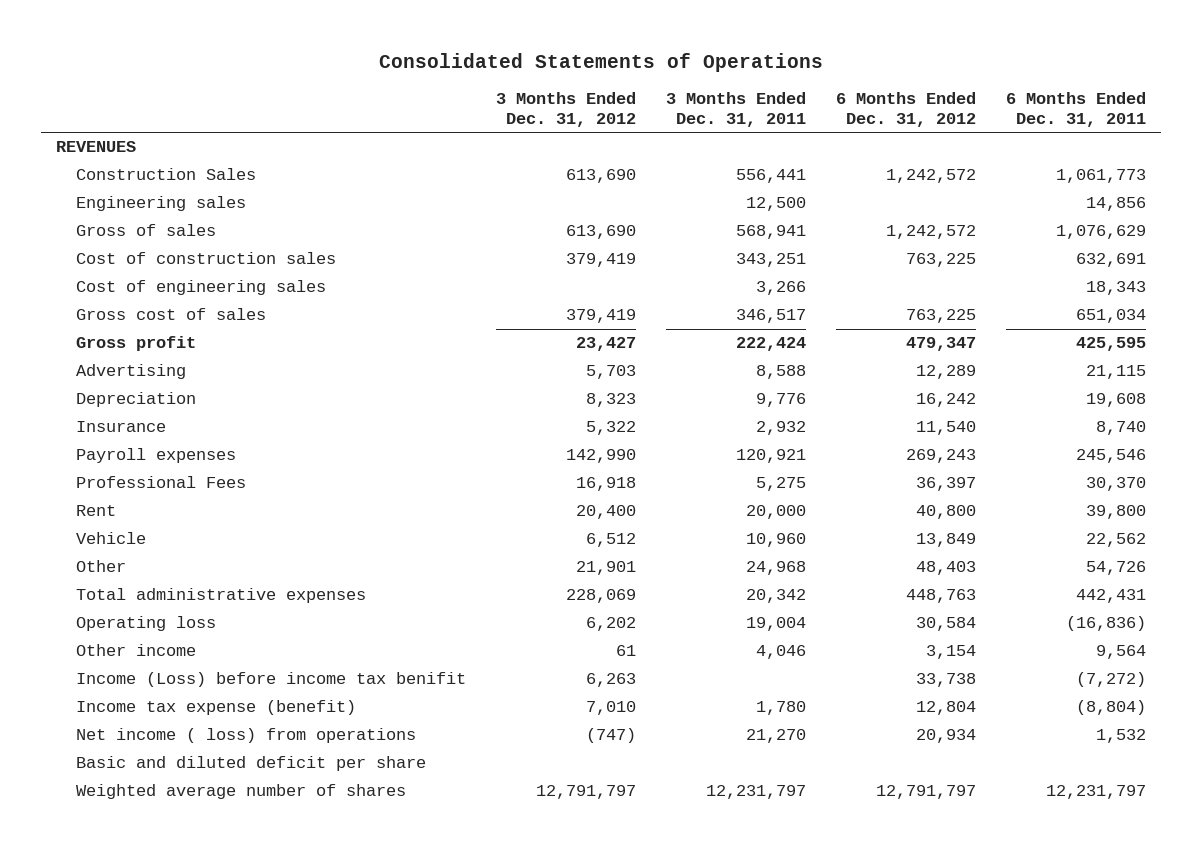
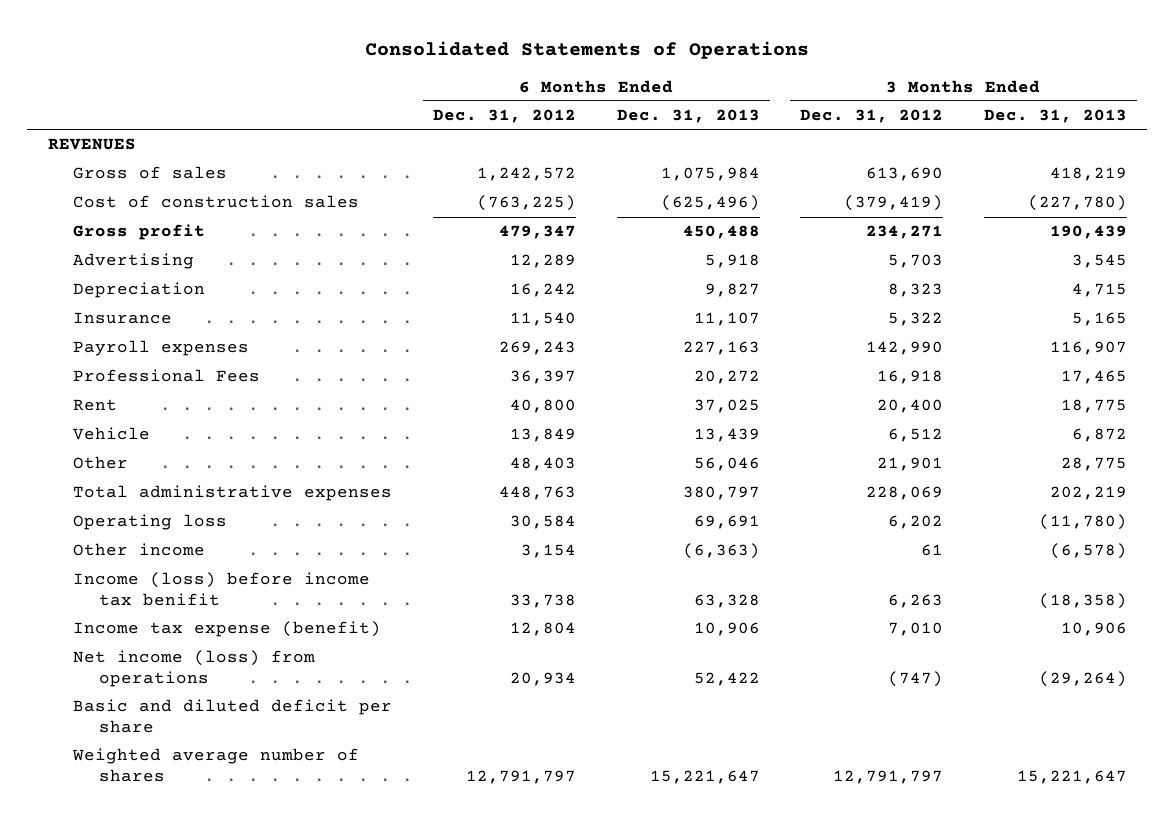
- | 3 Months Ended Dec. 31, 2012 | 3 Months Ended Dec. 31, 2011 | 6 Months Ended Dec. 31, 2012 | 6 Months Ended Dec. 31, 2011
+ | 6 Months Ended Dec. 31, 2012 | 6 Months Ended Dec. 31, 2013 | 3 Months Ended Dec. 31, 2012 | 3 Months Ended Dec. 31, 2013
- Construction Sales | 613,690 | 556,441 | 1,242,572 | 1,061,773
- Engineering sales | | 12,500 | | 14,856
- Cost of construction sales | 379,419 | 343,251 | 763,225 | 632,691
- Cost of engineering sales | | 3,266 | | 18,343
- Gross cost of sales | 379,419 | 346,517 | 763,225 | 651,034
- Gross profit | 23,427 | 222,424 | 479,347 | 425,595
+ Cost of construction sales | (763,225) | (625,496) | (379,419) | (227,780)
+ Gross profit | 479,347 | 450,488 | 234,271 | 190,439
- Income (Loss) before income tax benifit | 6,263 | | 33,738 | (7,272)
+ Income (loss) before income tax benifit | 33,738 | 63,328 | 6,263 | (18,358)
- Net income ( loss) from operations | (747) | 21,270 | 20,934 | 1,532
+ Net income (loss) from operations | 20,934 | 52,422 | (747) | (29,264)

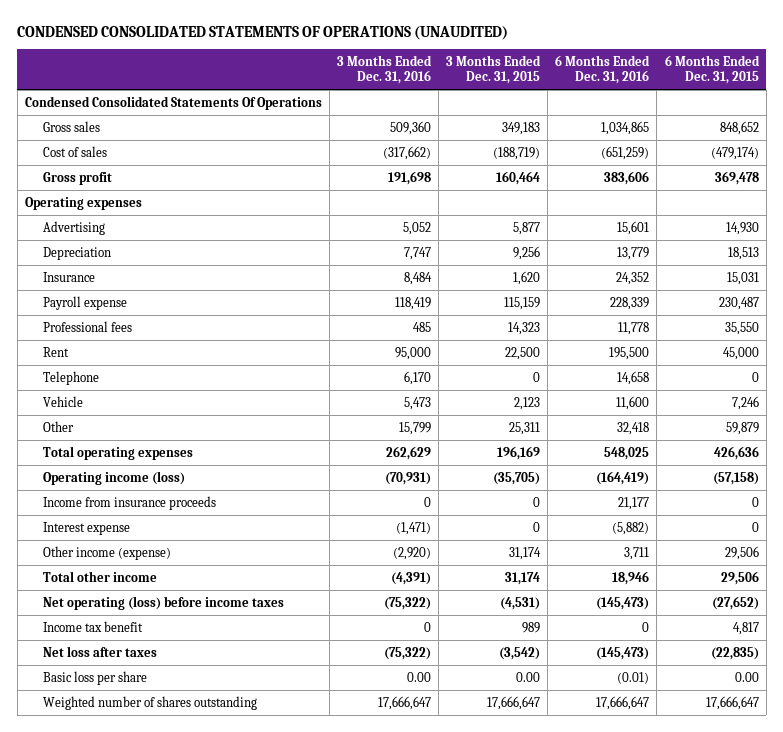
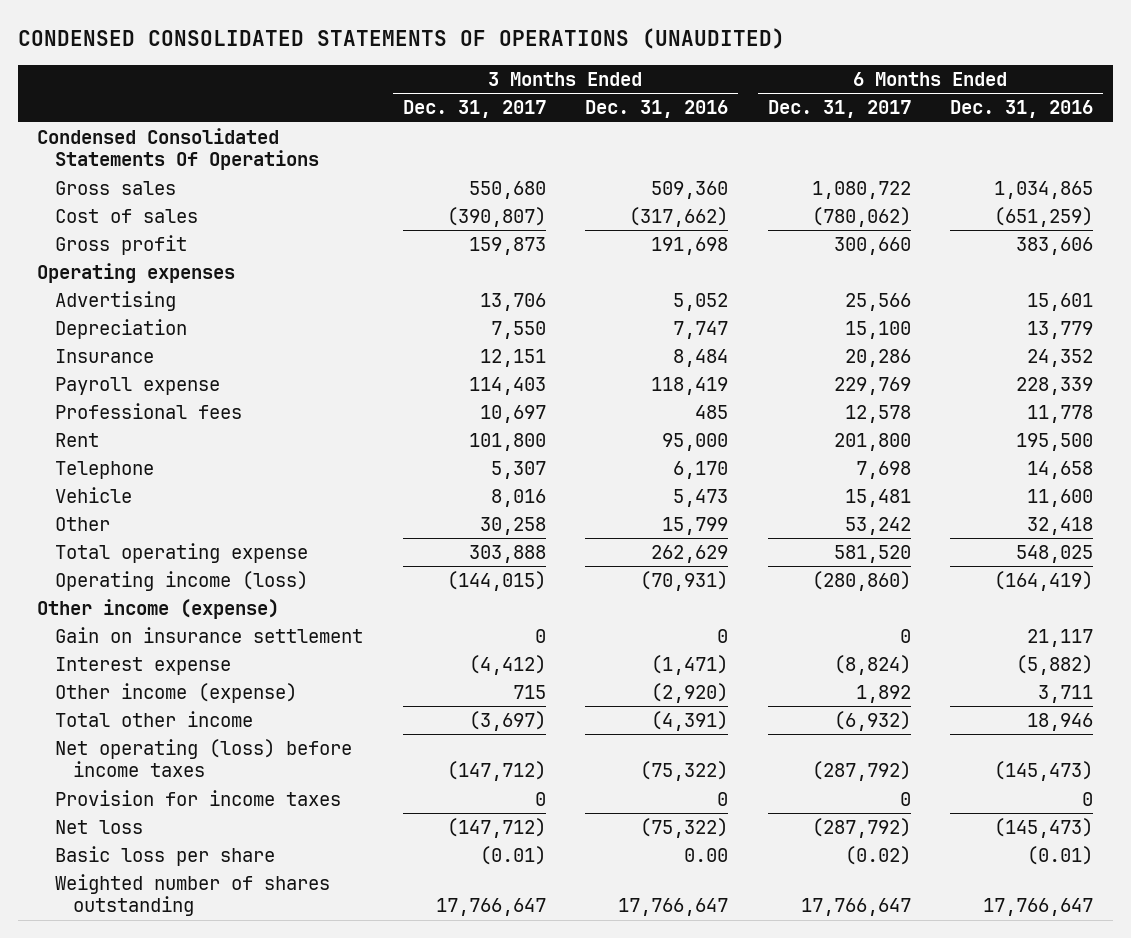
- | 3 Months Ended Dec. 31, 2016 | 3 Months Ended Dec. 31, 2015 | 6 Months Ended Dec. 31, 2016 | 6 Months Ended Dec. 31, 2015
+ | 3 Months Ended Dec. 31, 2017 | 3 Months Ended Dec. 31, 2016 | 6 Months Ended Dec. 31, 2017 | 6 Months Ended Dec. 31, 2016
- Total operating expenses | 262,629 | 196,169 | 548,025 | 426,636
+ Total operating expense | 303,888 | 262,629 | 581,520 | 548,025
- Income from insurance proceeds | 0 | 0 | 21,177 | 0
+ Other income (expense)
+ Gain on insurance settlement | 0 | 0 | 0 | 21,117
- Income tax benefit | 0 | 989 | 0 | 4,817
- Net loss after taxes | (75,322) | (3,542) | (145,473) | (22,835)
+ Provision for income taxes | 0 | 0 | 0 | 0
+ Net loss | (147,712) | (75,322) | (287,792) | (145,473)
- Weighted number of shares outstanding | 17,666,647 | 17,666,647 | 17,666,647 | 17,666,647
+ Weighted number of shares outstanding | 17,766,647 | 17,766,647 | 17,766,647 | 17,766,647

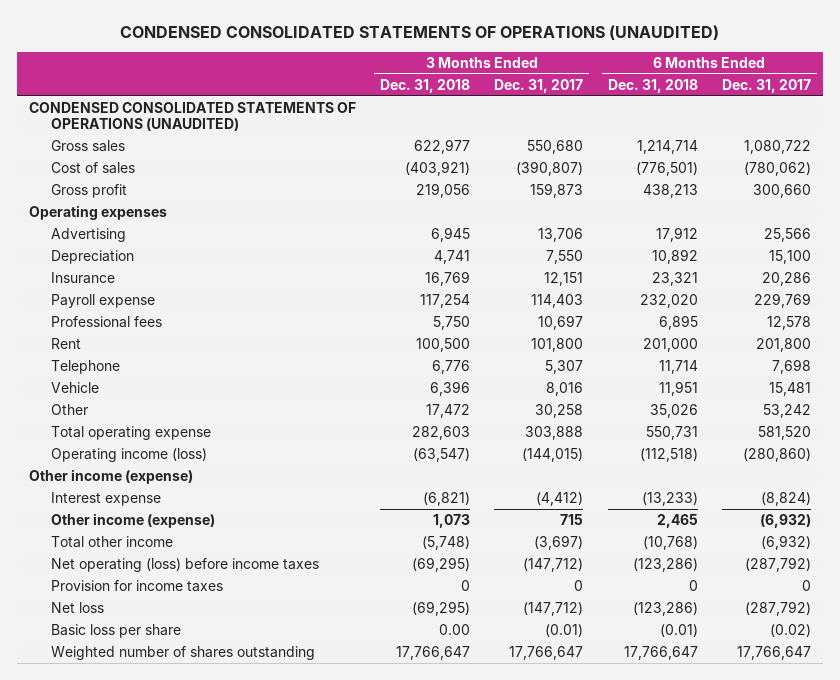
- | 3 Months Ended Dec. 31, 2017 | 3 Months Ended Dec. 31, 2016 | 6 Months Ended Dec. 31, 2017 | 6 Months Ended Dec. 31, 2016
+ | 3 Months Ended Dec. 31, 2018 | 3 Months Ended Dec. 31, 2017 | 6 Months Ended Dec. 31, 2018 | 6 Months Ended Dec. 31, 2017
- Condensed Consolidated Statements Of Operations
+ CONDENSED CONSOLIDATED STATEMENTS OF OPERATIONS (UNAUDITED)
- Gain on insurance settlement | 0 | 0 | 0 | 21,117
- Other income (expense) | 715 | (2,920) | 1,892 | 3,711
+ Other income (expense) | 1,073 | 715 | 2,465 | (6,932)

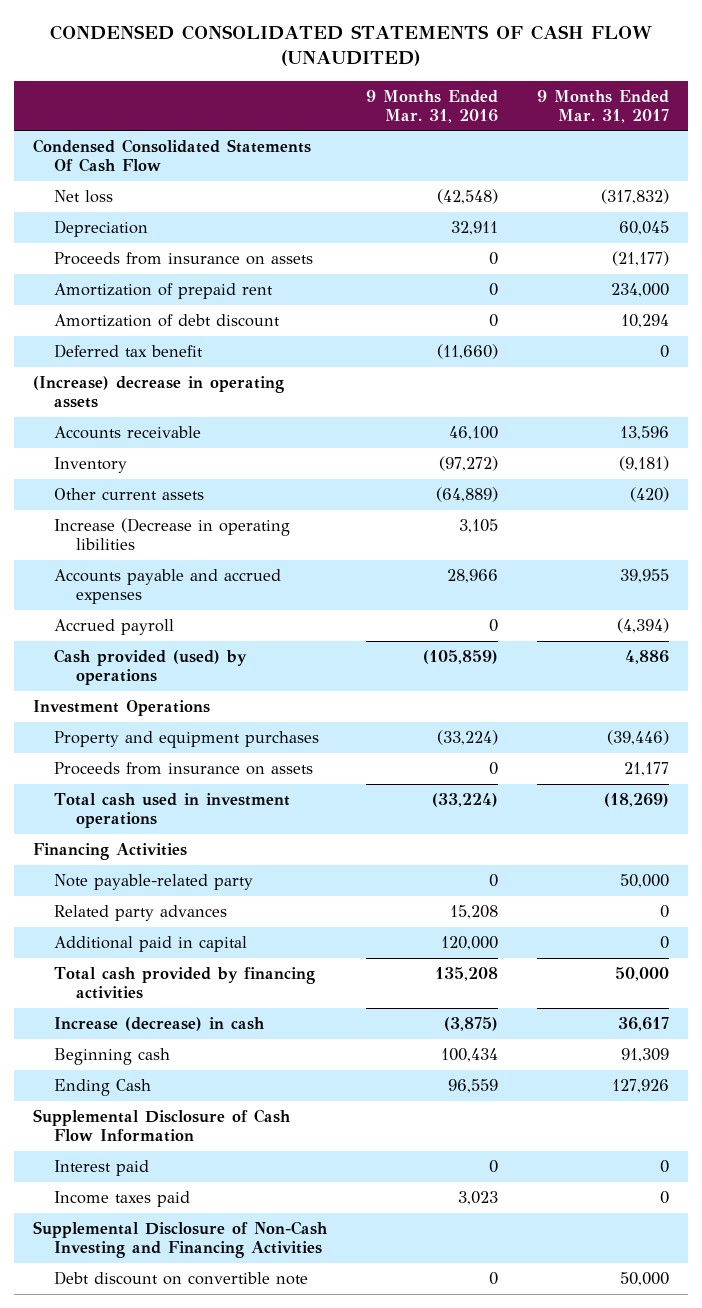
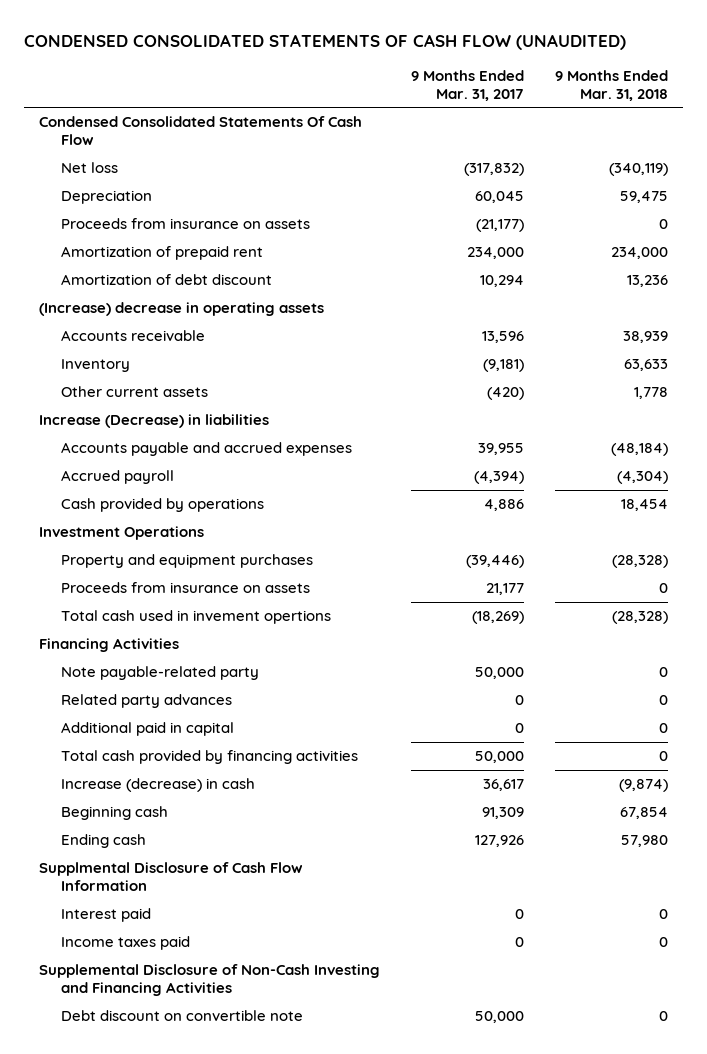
- | 9 Months Ended Mar. 31, 2016 | 9 Months Ended Mar. 31, 2017
+ | 9 Months Ended Mar. 31, 2017 | 9 Months Ended Mar. 31, 2018
- Deferred tax benefit | (11,660) | 0
- Increase (Decrease in operating libilities | 3,105 |
+ Increase (Decrease) in liabilities
- Cash provided (used) by operations | (105,859) | 4,886
+ Cash provided by operations | 4,886 | 18,454
- Total cash used in investment operations | (33,224) | (18,269)
+ Total cash used in invement opertions | (18,269) | (28,328)
- Ending Cash | 96,559 | 127,926
- Supplemental Disclosure of Cash Flow Information
+ Ending cash | 127,926 | 57,980
+ Supplmental Disclosure of Cash Flow Information

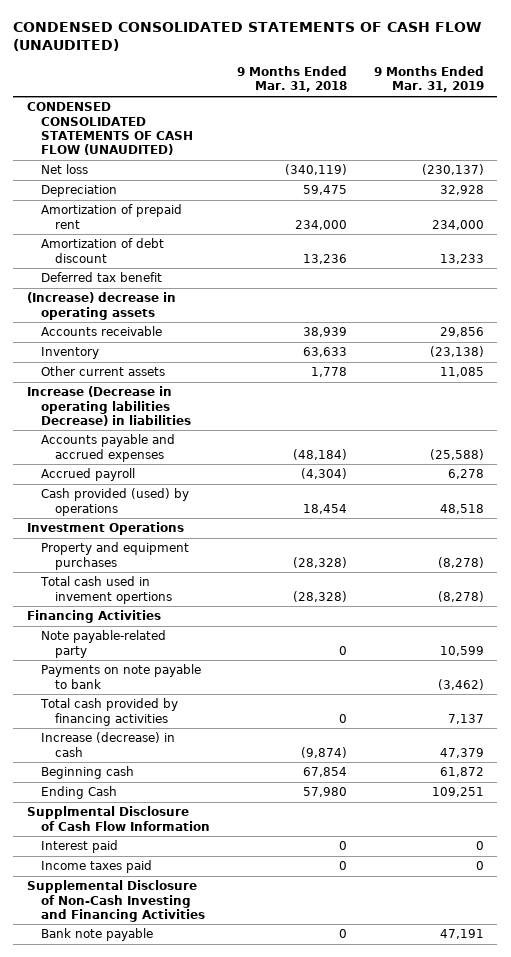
- | 9 Months Ended Mar. 31, 2017 | 9 Months Ended Mar. 31, 2018
+ | 9 Months Ended Mar. 31, 2018 | 9 Months Ended Mar. 31, 2019
- Condensed Consolidated Statements Of Cash Flow
+ CONDENSED CONSOLIDATED STATEMENTS OF CASH FLOW (UNAUDITED)
- Proceeds from insurance on assets | (21,177) | 0
+ Deferred tax benefit
- Increase (Decrease) in liabilities
+ Increase (Decrease in operating labilities Decrease) in liabilities
- Cash provided by operations | 4,886 | 18,454
+ Cash provided (used) by operations | 18,454 | 48,518
- Proceeds from insurance on assets | 21,177 | 0
- Related party advances | 0 | 0
- Additional paid in capital | 0 | 0
+ Payments on note payable to bank | | (3,462)
- Ending cash | 127,926 | 57,980
+ Ending Cash | 57,980 | 109,251
- Debt discount on convertible note | 50,000 | 0
+ Bank note payable | 0 | 47,191

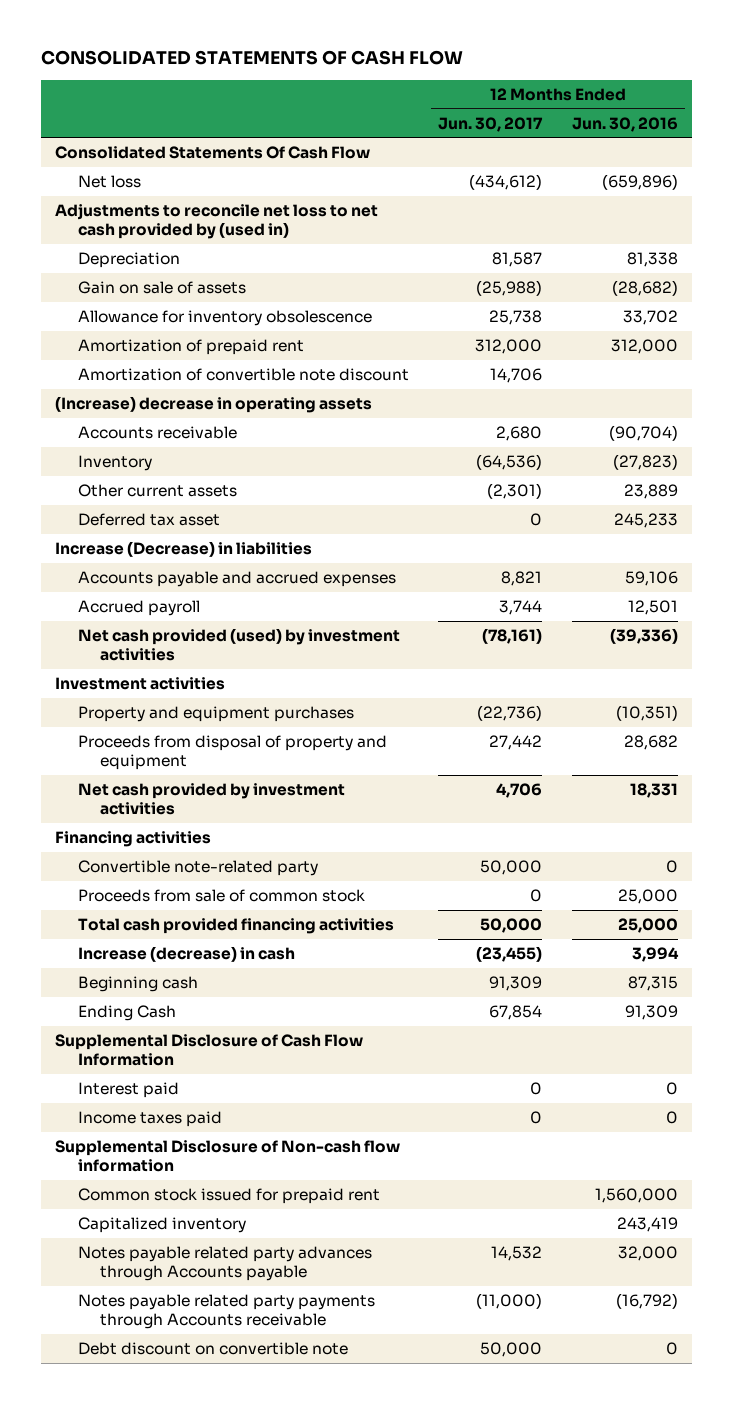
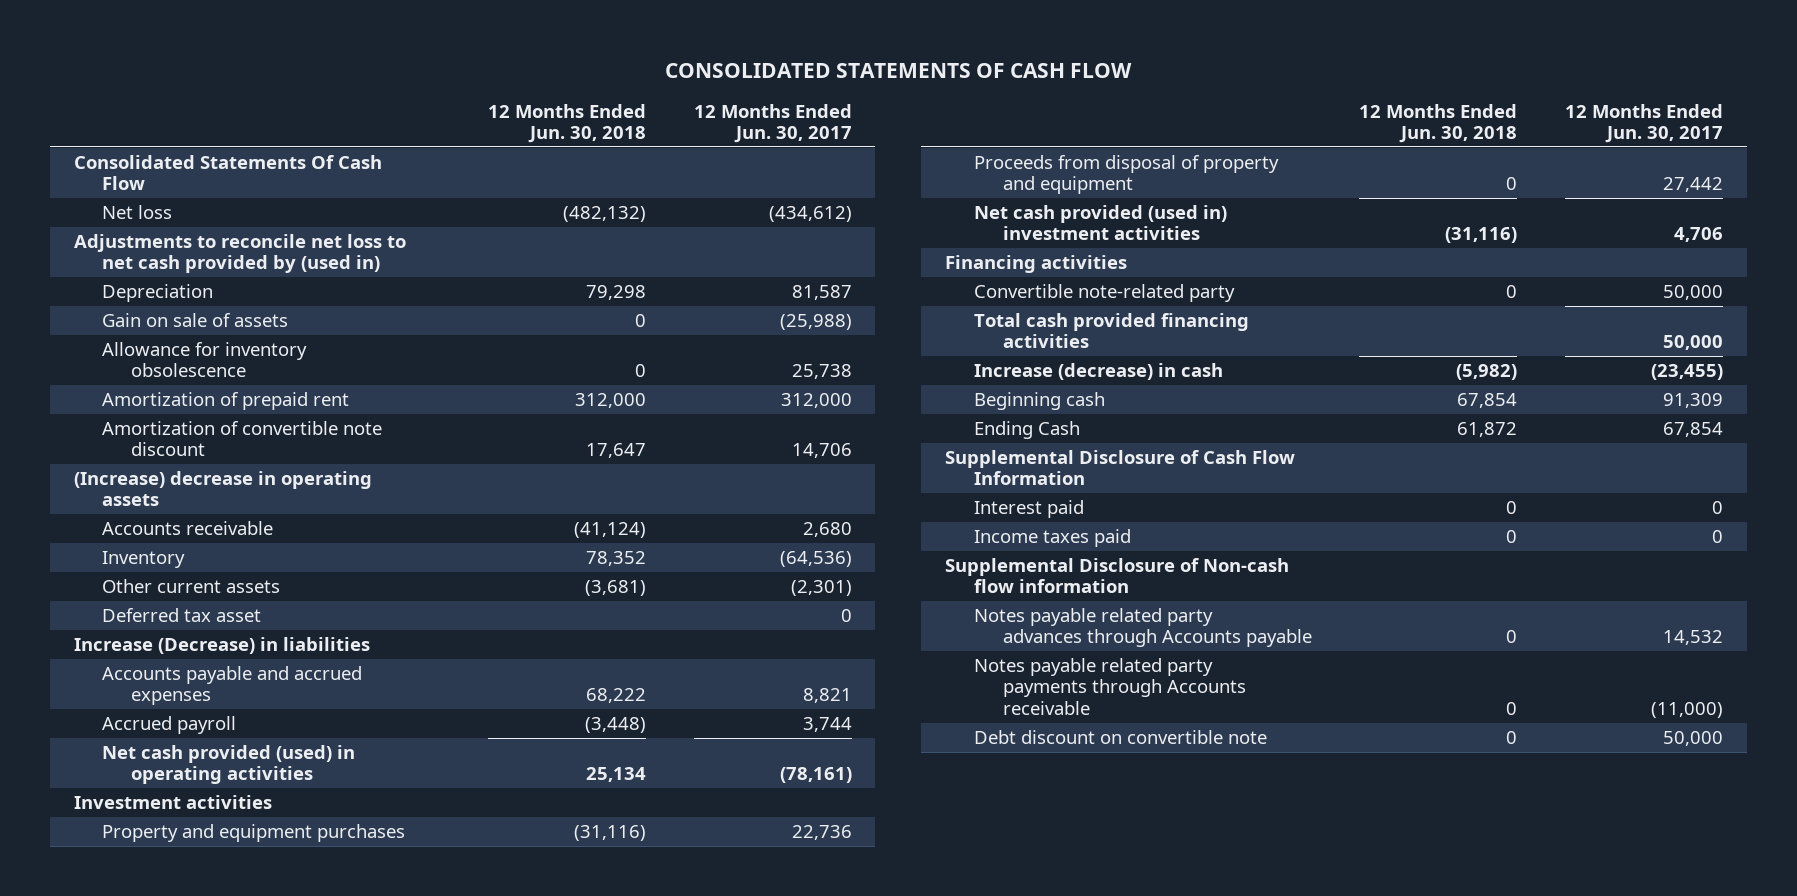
- | 12 Months Ended Jun. 30, 2017 | 12 Months Ended Jun. 30, 2016
+ | 12 Months Ended Jun. 30, 2018 | 12 Months Ended Jun. 30, 2017
- Net cash provided (used) by investment activities | (78,161) | (39,336)
+ Net cash provided (used) in operating activities | 25,134 | (78,161)
- Property and equipment purchases | (22,736) | (10,351)
+ Property and equipment purchases | (31,116) | 22,736
- Net cash provided by investment activities | 4,706 | 18,331
+ Net cash provided (used in) investment activities | (31,116) | 4,706
- Proceeds from sale of common stock | 0 | 25,000
- Common stock issued for prepaid rent | | 1,560,000
- Capitalized inventory | | 243,419

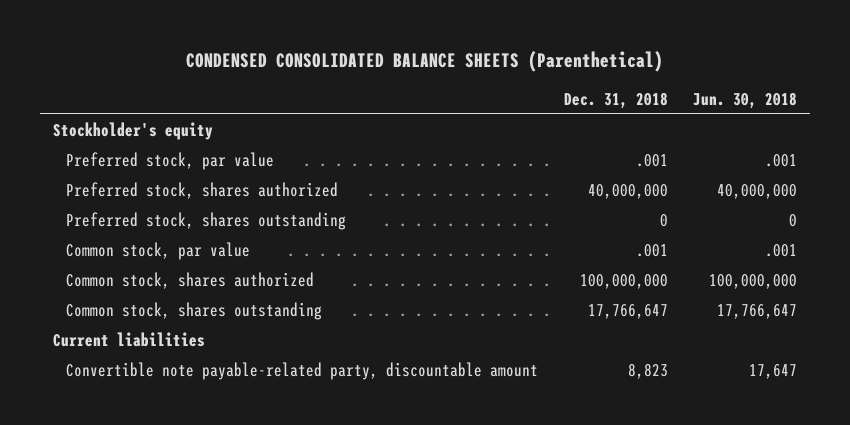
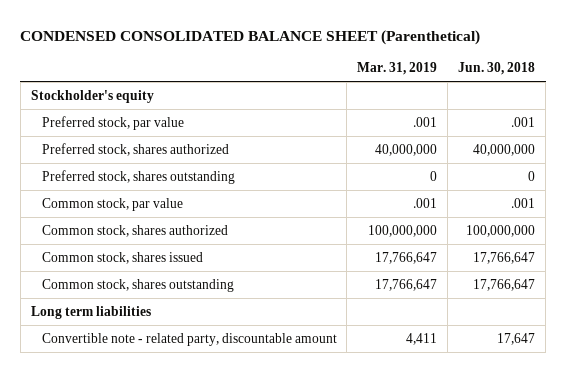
- CONDENSED CONSOLIDATED BALANCE SHEETS (Parenthetical)
+ CONDENSED CONSOLIDATED BALANCE SHEET (Parenthetical)
- | Dec. 31, 2018 | Jun. 30, 2018
+ | Mar. 31, 2019 | Jun. 30, 2018
+ Common stock, shares issued | 17,766,647 | 17,766,647
- Current liabilities
- Convertible note payable-related party, discountable amount | 8,823 | 17,647
+ Long term liabilities
+ Convertible note - related party, discountable amount | 4,411 | 17,647

